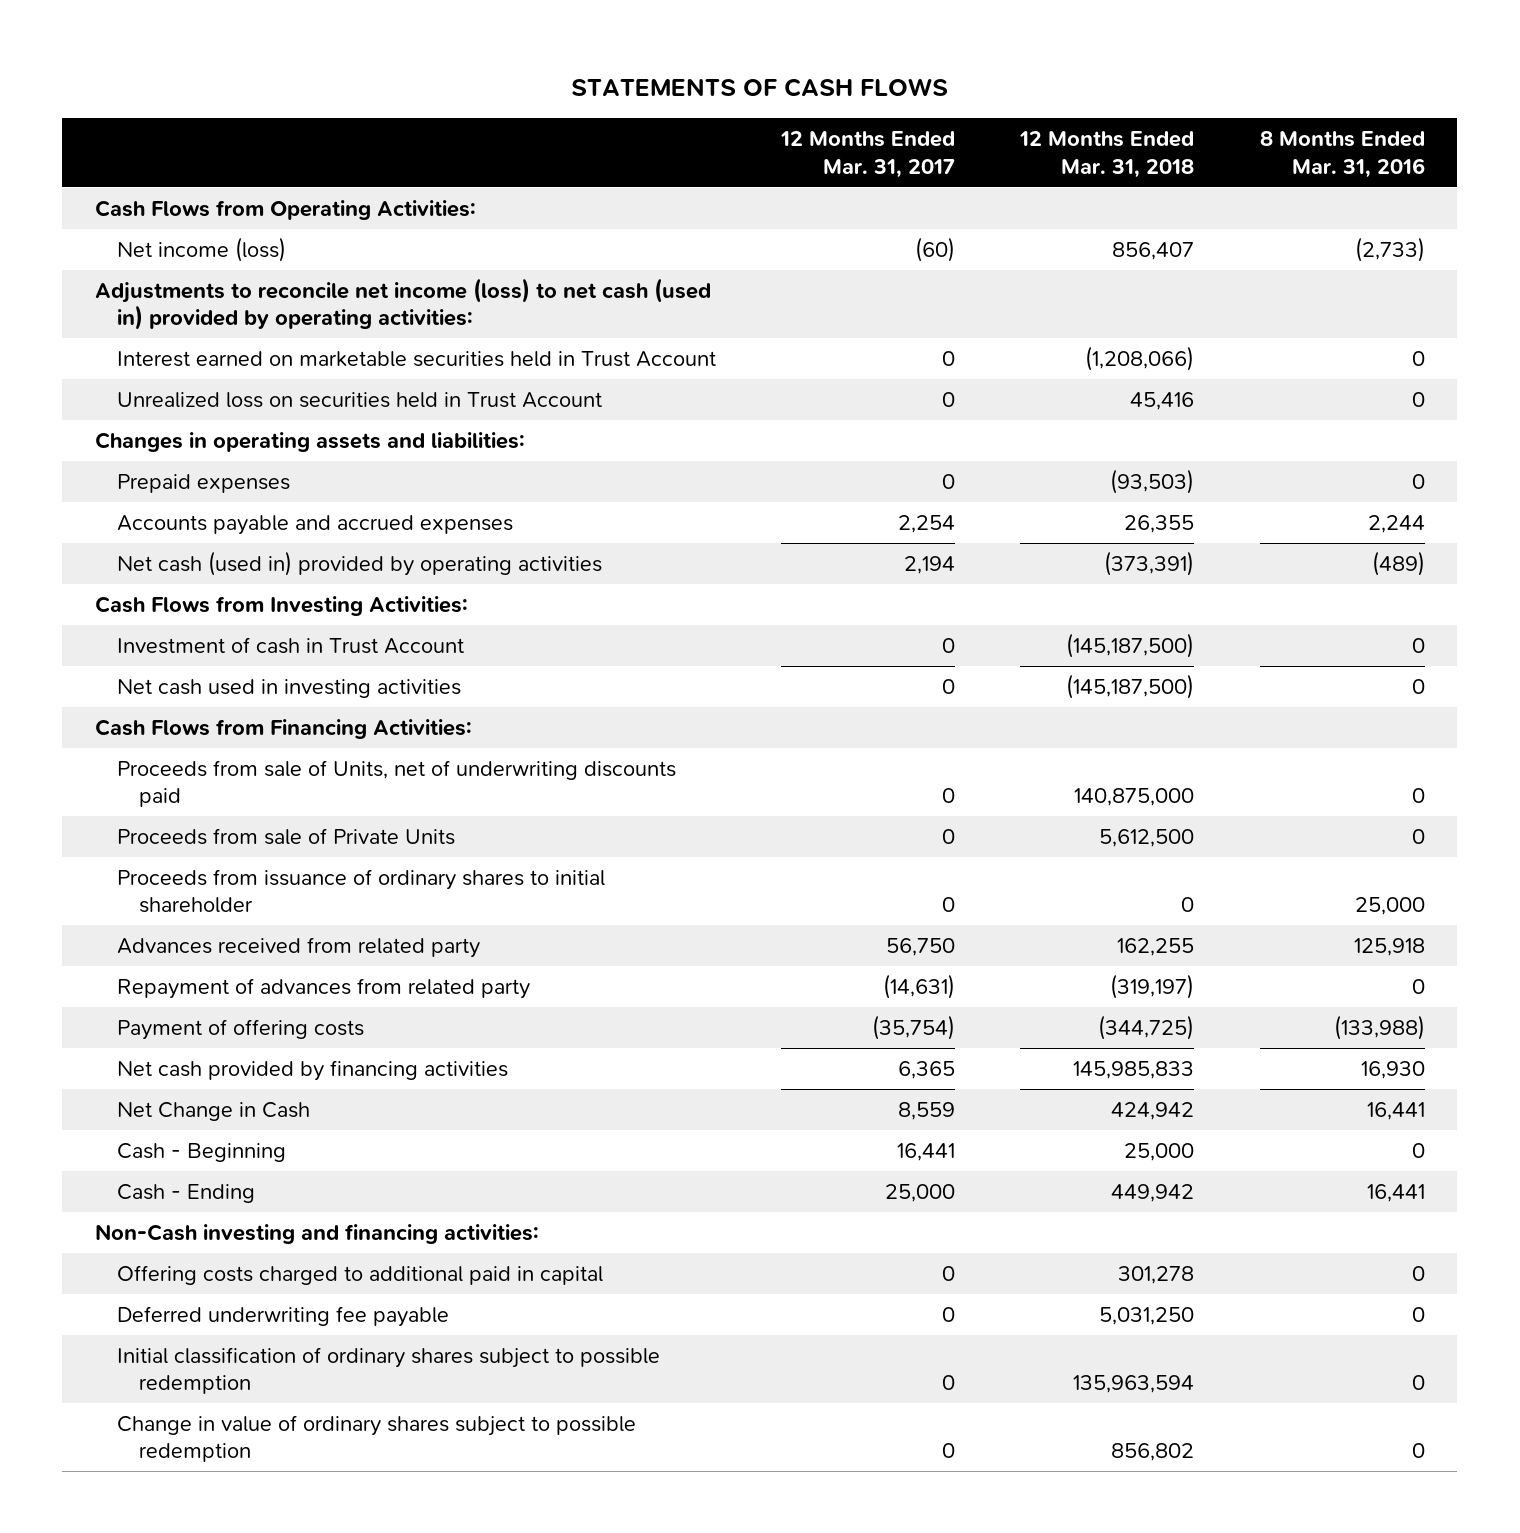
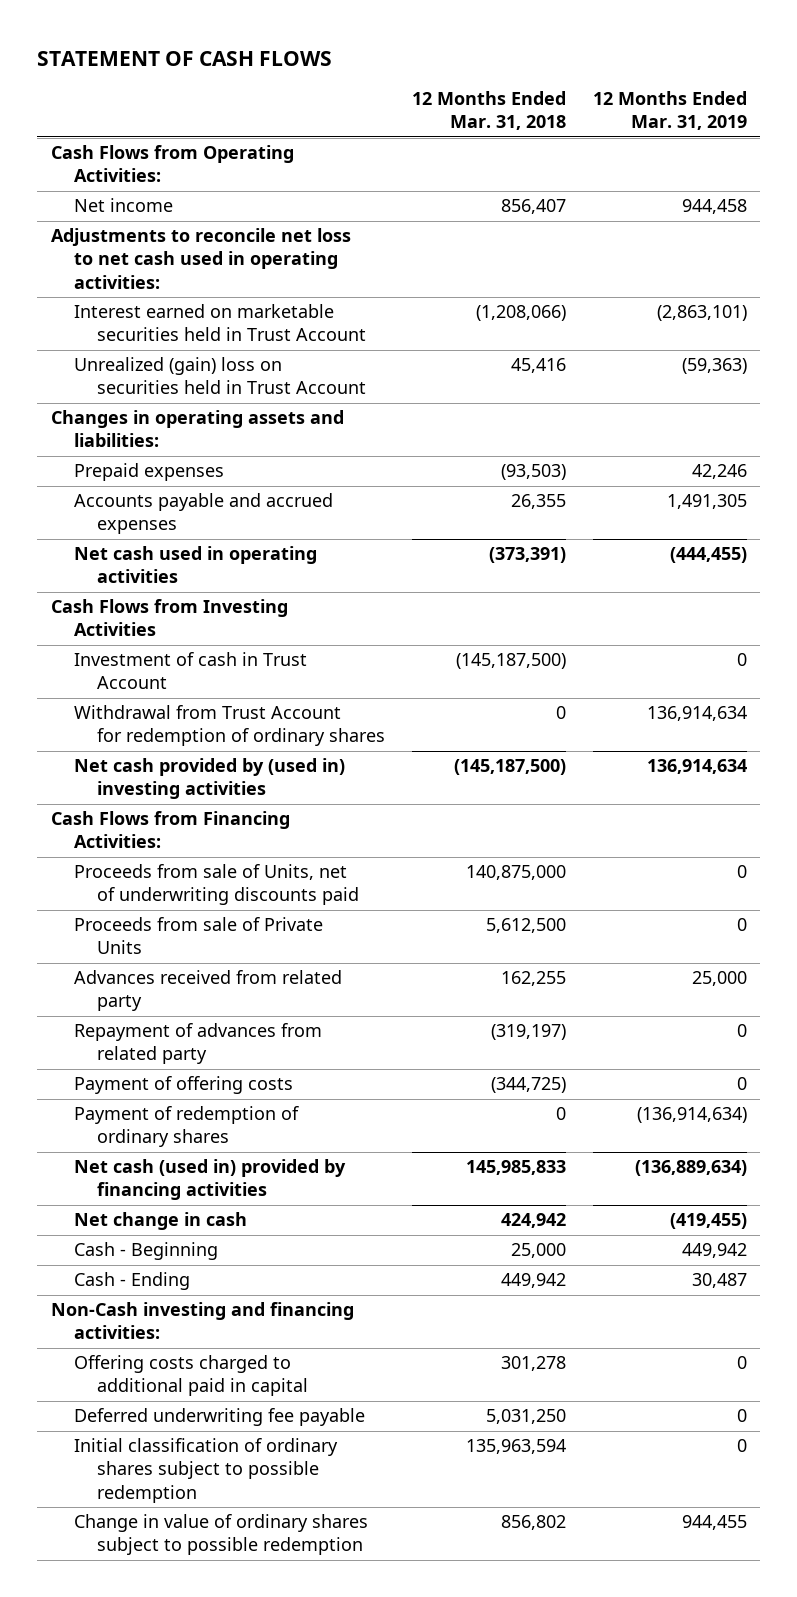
- STATEMENTS OF CASH FLOWS
+ STATEMENT OF CASH FLOWS
- | 12 Months Ended Mar. 31, 2017 | 12 Months Ended Mar. 31, 2018 | 8 Months Ended Mar. 31, 2016
+ | 12 Months Ended Mar. 31, 2018 | 12 Months Ended Mar. 31, 2019
- Net income (loss) | (60) | 856,407 | (2,733)
- Adjustments to reconcile net income (loss) to net cash (used in) provided by operating activities:
+ Net income | 856,407 | 944,458
+ Adjustments to reconcile net loss to net cash used in operating activities:
- Unrealized loss on securities held in Trust Account | 0 | 45,416 | 0
+ Unrealized (gain) loss on securities held in Trust Account | 45,416 | (59,363)
- Net cash (used in) provided by operating activities | 2,194 | (373,391) | (489)
- Cash Flows from Investing Activities:
+ Net cash used in operating activities | (373,391) | (444,455)
+ Cash Flows from Investing Activities
- Net cash used in investing activities | 0 | (145,187,500) | 0
+ Withdrawal from Trust Account for redemption of ordinary shares | 0 | 136,914,634
+ Net cash provided by (used in) investing activities | (145,187,500) | 136,914,634
- Proceeds from issuance of ordinary shares to initial shareholder | 0 | 0 | 25,000
- Net cash provided by financing activities | 6,365 | 145,985,833 | 16,930
- Net Change in Cash | 8,559 | 424,942 | 16,441
+ Payment of redemption of ordinary shares | 0 | (136,914,634)
+ Net cash (used in) provided by financing activities | 145,985,833 | (136,889,634)
+ Net change in cash | 424,942 | (419,455)

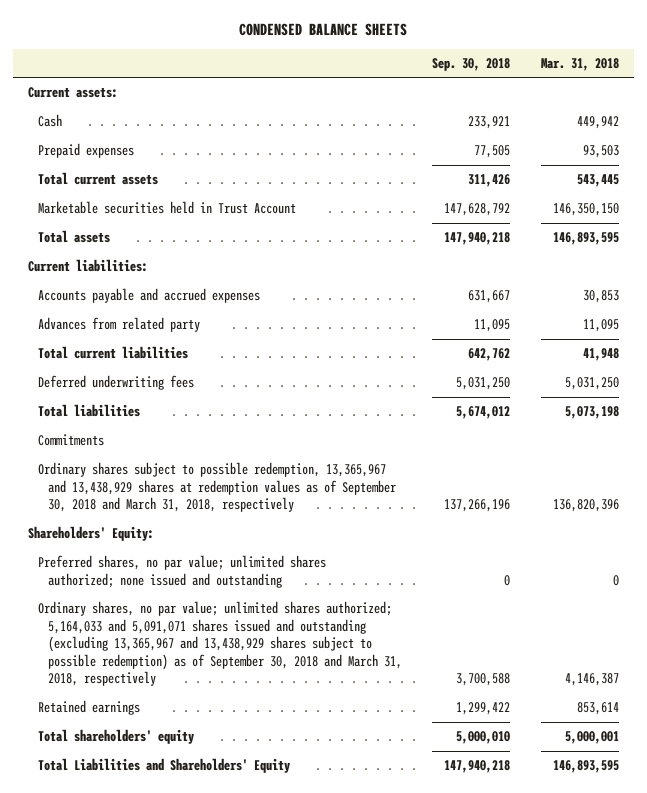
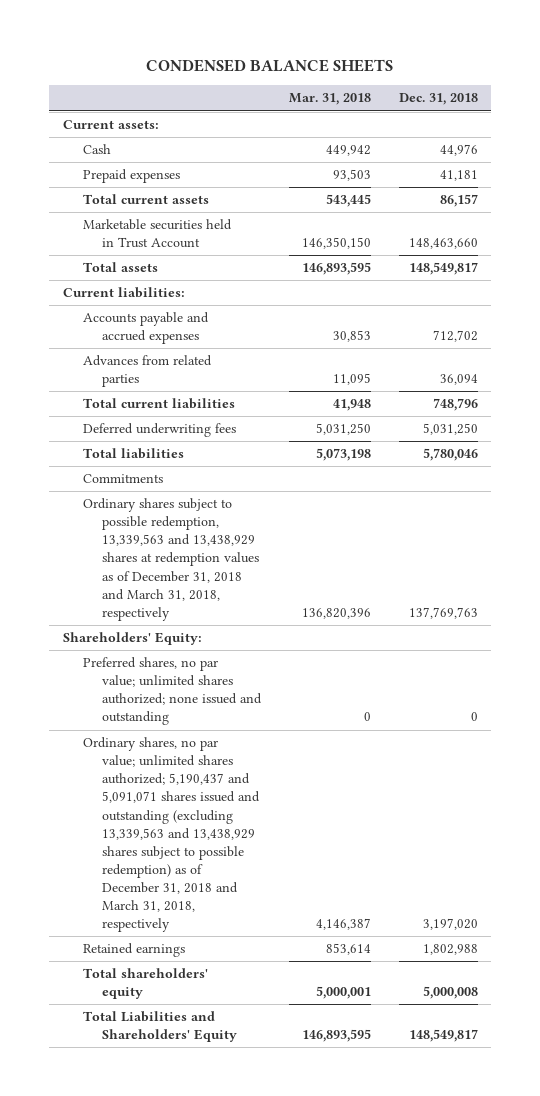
- | Sep. 30, 2018 | Mar. 31, 2018
+ | Mar. 31, 2018 | Dec. 31, 2018
- Advances from related party | 11,095 | 11,095
+ Advances from related parties | 11,095 | 36,094
- Ordinary shares subject to possible redemption, 13,365,967 and 13,438,929 shares at redemption values as of September 30, 2018 and March 31, 2018, respectively | 137,266,196 | 136,820,396
+ Ordinary shares subject to possible redemption, 13,339,563 and 13,438,929 shares at redemption values as of December 31, 2018 and March 31, 2018, respectively | 136,820,396 | 137,769,763
- Ordinary shares, no par value; unlimited shares authorized; 5,164,033 and 5,091,071 shares issued and outstanding (excluding 13,365,967 and 13,438,929 shares subject to possible redemption) as of September 30, 2018 and March 31, 2018, respectively | 3,700,588 | 4,146,387
+ Ordinary shares, no par value; unlimited shares authorized; 5,190,437 and 5,091,071 shares issued and outstanding (excluding 13,339,563 and 13,438,929 shares subject to possible redemption) as of December 31, 2018 and March 31, 2018, respectively | 4,146,387 | 3,197,020

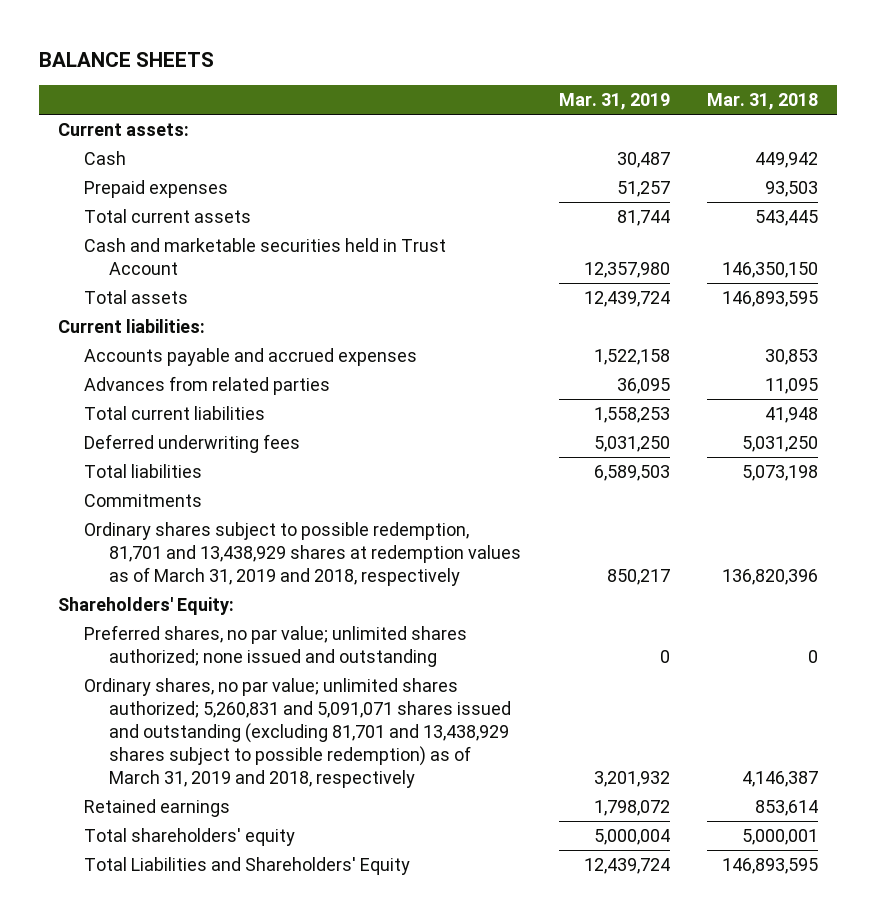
- CONDENSED BALANCE SHEETS
+ BALANCE SHEETS
- | Mar. 31, 2018 | Dec. 31, 2018
+ | Mar. 31, 2019 | Mar. 31, 2018
- Marketable securities held in Trust Account | 146,350,150 | 148,463,660
+ Cash and marketable securities held in Trust Account | 12,357,980 | 146,350,150
- Ordinary shares subject to possible redemption, 13,339,563 and 13,438,929 shares at redemption values as of December 31, 2018 and March 31, 2018, respectively | 136,820,396 | 137,769,763
+ Ordinary shares subject to possible redemption, 81,701 and 13,438,929 shares at redemption values as of March 31, 2019 and 2018, respectively | 850,217 | 136,820,396
- Ordinary shares, no par value; unlimited shares authorized; 5,190,437 and 5,091,071 shares issued and outstanding (excluding 13,339,563 and 13,438,929 shares subject to possible redemption) as of December 31, 2018 and March 31, 2018, respectively | 4,146,387 | 3,197,020
+ Ordinary shares, no par value; unlimited shares authorized; 5,260,831 and 5,091,071 shares issued and outstanding (excluding 81,701 and 13,438,929 shares subject to possible redemption) as of March 31, 2019 and 2018, respectively | 3,201,932 | 4,146,387

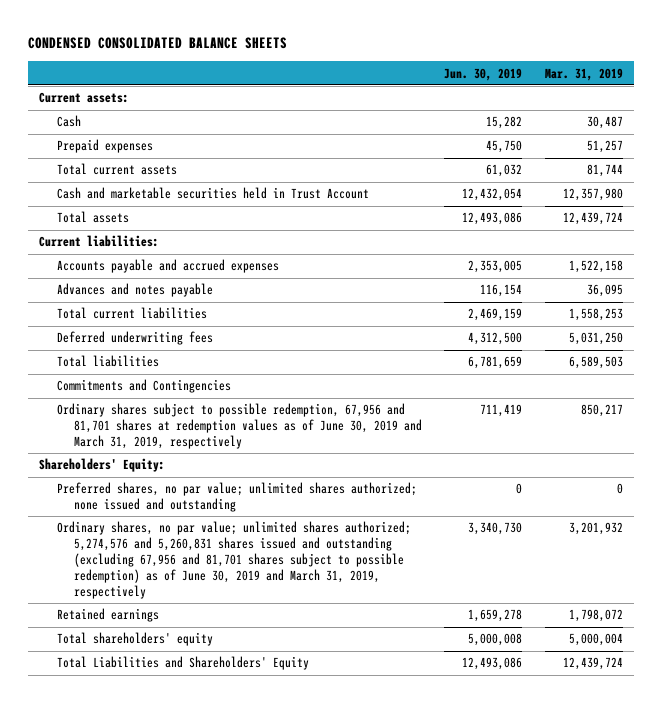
- BALANCE SHEETS
+ CONDENSED CONSOLIDATED BALANCE SHEETS
- | Mar. 31, 2019 | Mar. 31, 2018
+ | Jun. 30, 2019 | Mar. 31, 2019
- Advances from related parties | 36,095 | 11,095
+ Advances and notes payable | 116,154 | 36,095
- Commitments
- Ordinary shares subject to possible redemption, 81,701 and 13,438,929 shares at redemption values as of March 31, 2019 and 2018, respectively | 850,217 | 136,820,396
+ Commitments and Contingencies
+ Ordinary shares subject to possible redemption, 67,956 and 81,701 shares at redemption values as of June 30, 2019 and March 31, 2019, respectively | 711,419 | 850,217
- Ordinary shares, no par value; unlimited shares authorized; 5,260,831 and 5,091,071 shares issued and outstanding (excluding 81,701 and 13,438,929 shares subject to possible redemption) as of March 31, 2019 and 2018, respectively | 3,201,932 | 4,146,387
+ Ordinary shares, no par value; unlimited shares authorized; 5,274,576 and 5,260,831 shares issued and outstanding (excluding 67,956 and 81,701 shares subject to possible redemption) as of June 30, 2019 and March 31, 2019, respectively | 3,340,730 | 3,201,932

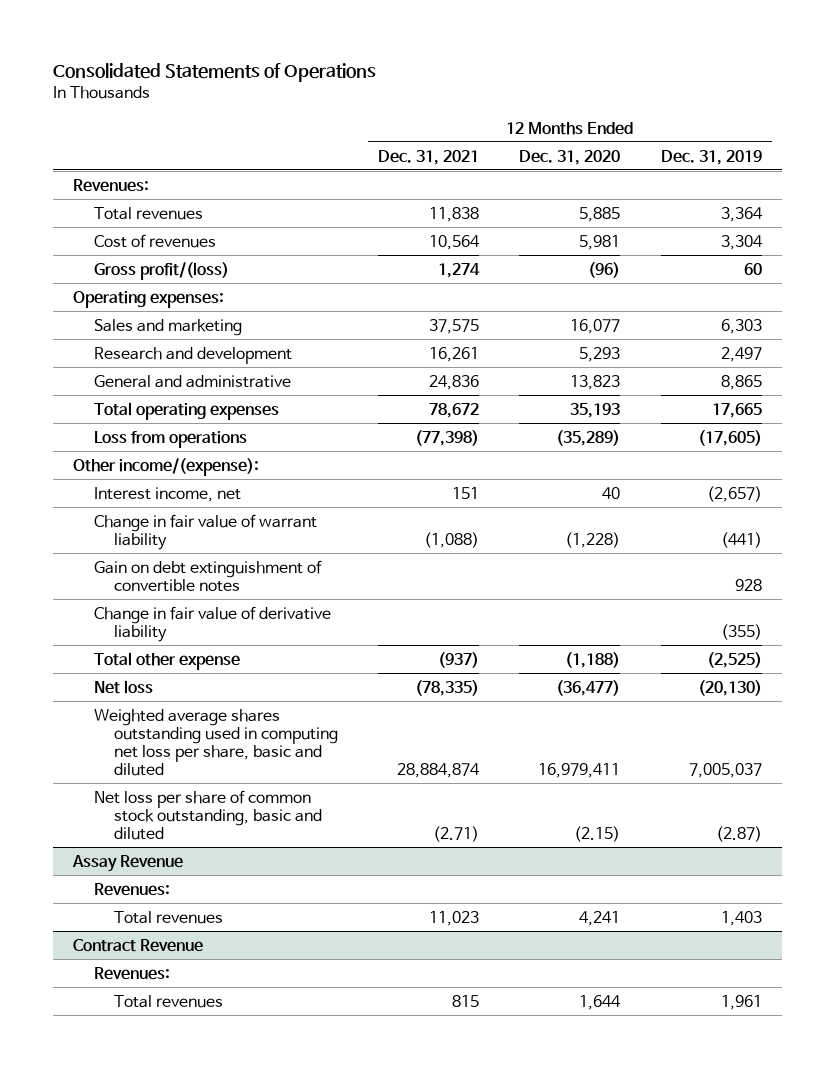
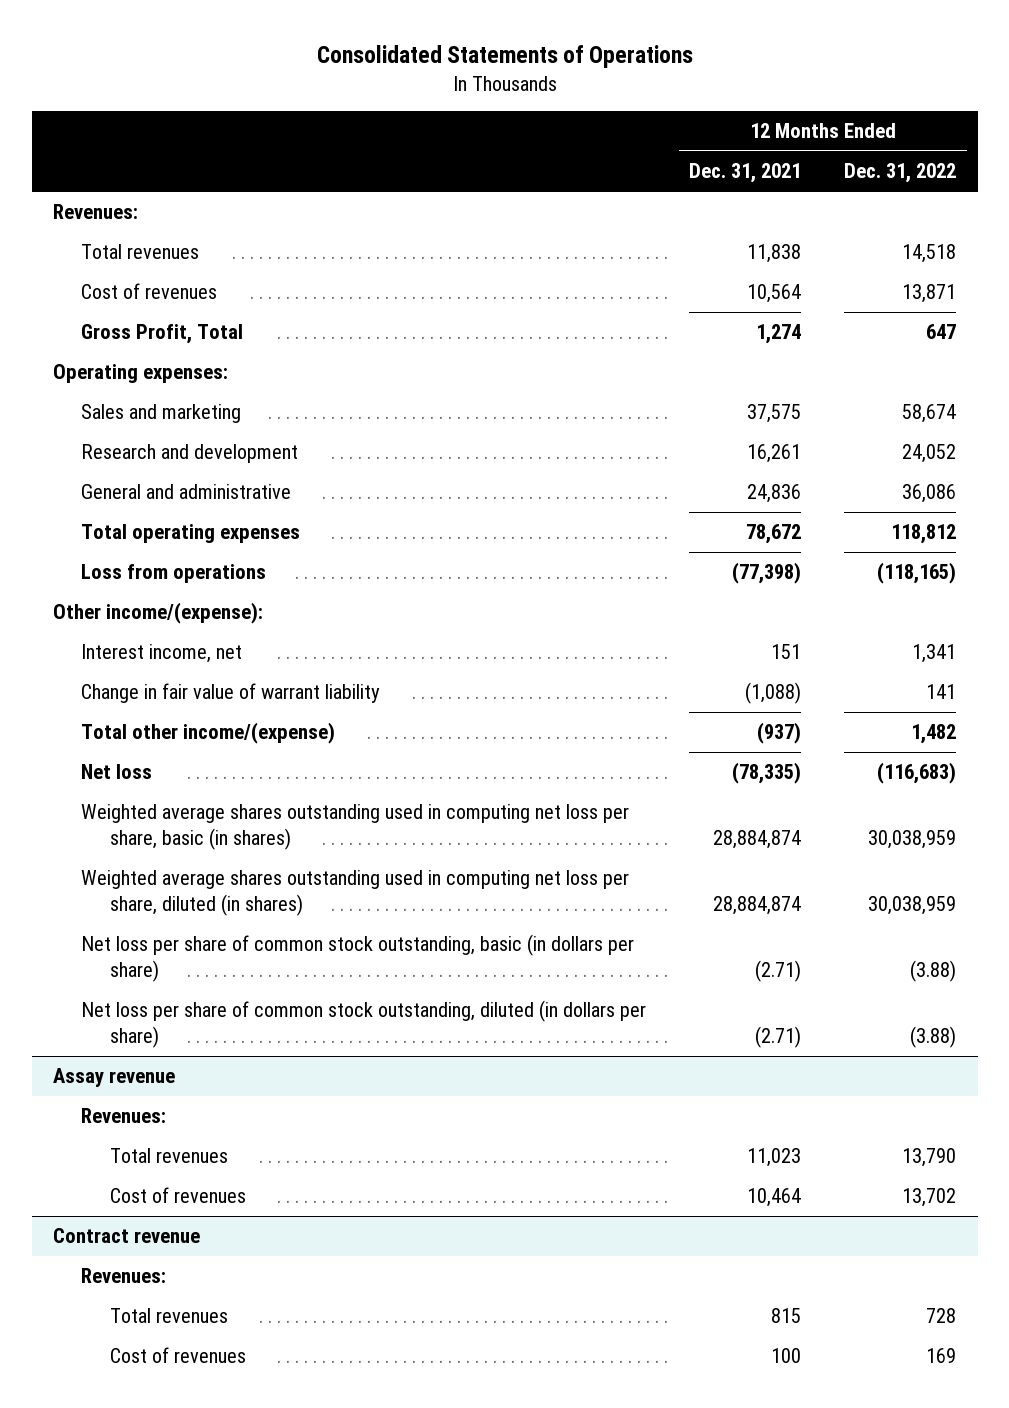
- | 12 Months Ended Dec. 31, 2021 | 12 Months Ended Dec. 31, 2020 | 12 Months Ended Dec. 31, 2019
+ | 12 Months Ended Dec. 31, 2021 | 12 Months Ended Dec. 31, 2022
- Gross profit/(loss) | 1,274 | (96) | 60
+ Gross Profit, Total | 1,274 | 647
- Gain on debt extinguishment of convertible notes | | | 928
- Change in fair value of derivative liability | | | (355)
- Total other expense | (937) | (1,188) | (2,525)
+ Total other income/(expense) | (937) | 1,482
- Weighted average shares outstanding used in computing net loss per share, basic and diluted | 28,884,874 | 16,979,411 | 7,005,037
- Net loss per share of common stock outstanding, basic and diluted | (2.71) | (2.15) | (2.87)
- Assay Revenue
+ Weighted average shares outstanding used in computing net loss per share, basic (in shares) | 28,884,874 | 30,038,959
+ Weighted average shares outstanding used in computing net loss per share, diluted (in shares) | 28,884,874 | 30,038,959
+ Net loss per share of common stock outstanding, basic (in dollars per share) | (2.71) | (3.88)
+ Net loss per share of common stock outstanding, diluted (in dollars per share) | (2.71) | (3.88)
+ Assay revenue
- Contract Revenue
+ Cost of revenues | 10,464 | 13,702
+ Contract revenue
+ Cost of revenues | 100 | 169

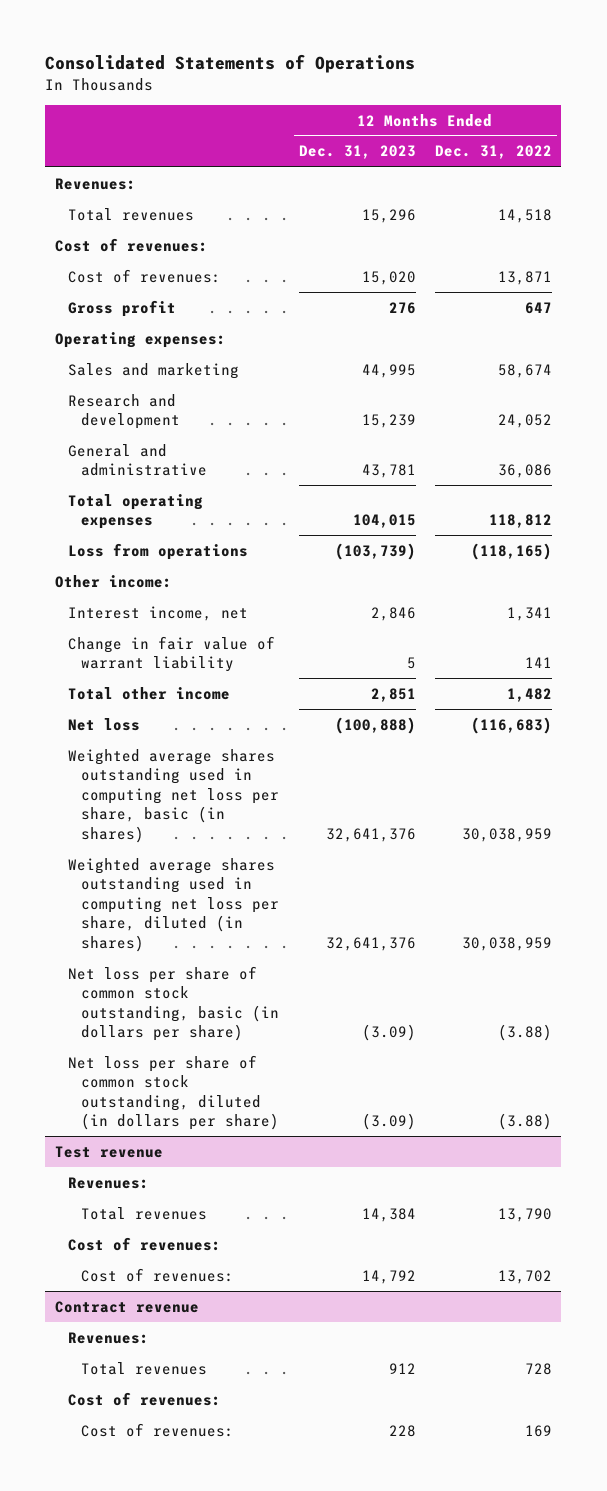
- | 12 Months Ended Dec. 31, 2021 | 12 Months Ended Dec. 31, 2022
+ | 12 Months Ended Dec. 31, 2023 | 12 Months Ended Dec. 31, 2022
- Cost of revenues | 10,564 | 13,871
- Gross Profit, Total | 1,274 | 647
+ Cost of revenues:
+ Cost of revenues: | 15,020 | 13,871
+ Gross profit | 276 | 647
- Other income/(expense):
+ Other income:
- Total other income/(expense) | (937) | 1,482
+ Total other income | 2,851 | 1,482
- Assay revenue
+ Test revenue
- Cost of revenues | 10,464 | 13,702
+ Cost of revenues:
+ Cost of revenues: | 14,792 | 13,702
@ Contract revenue
- Cost of revenues | 100 | 169
+ Cost of revenues:
+ Cost of revenues: | 228 | 169

